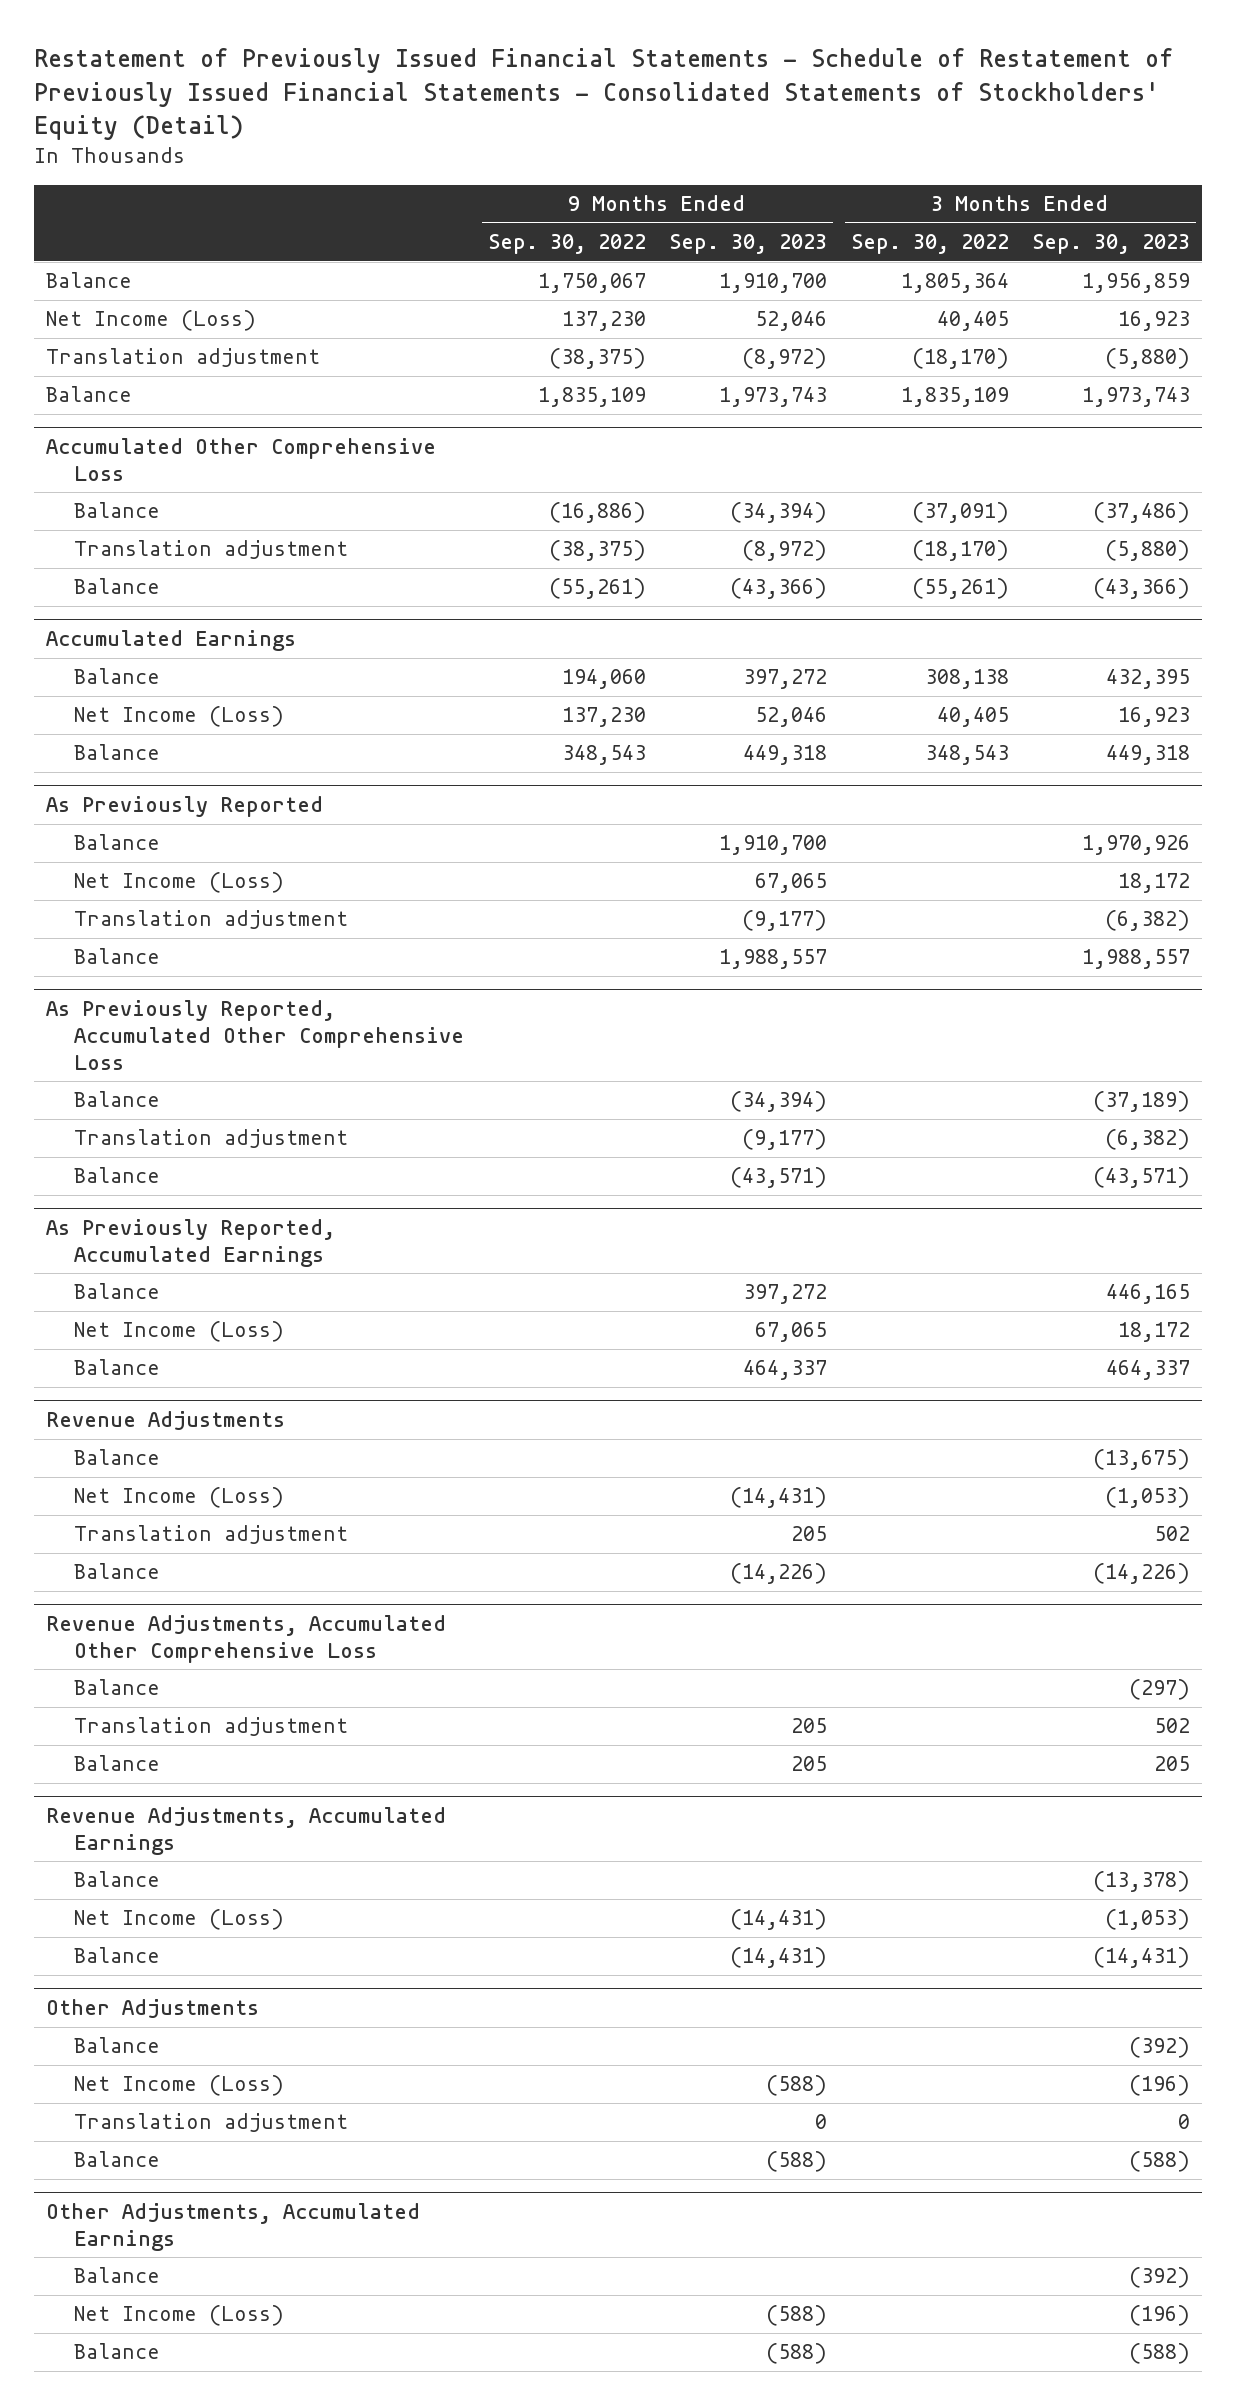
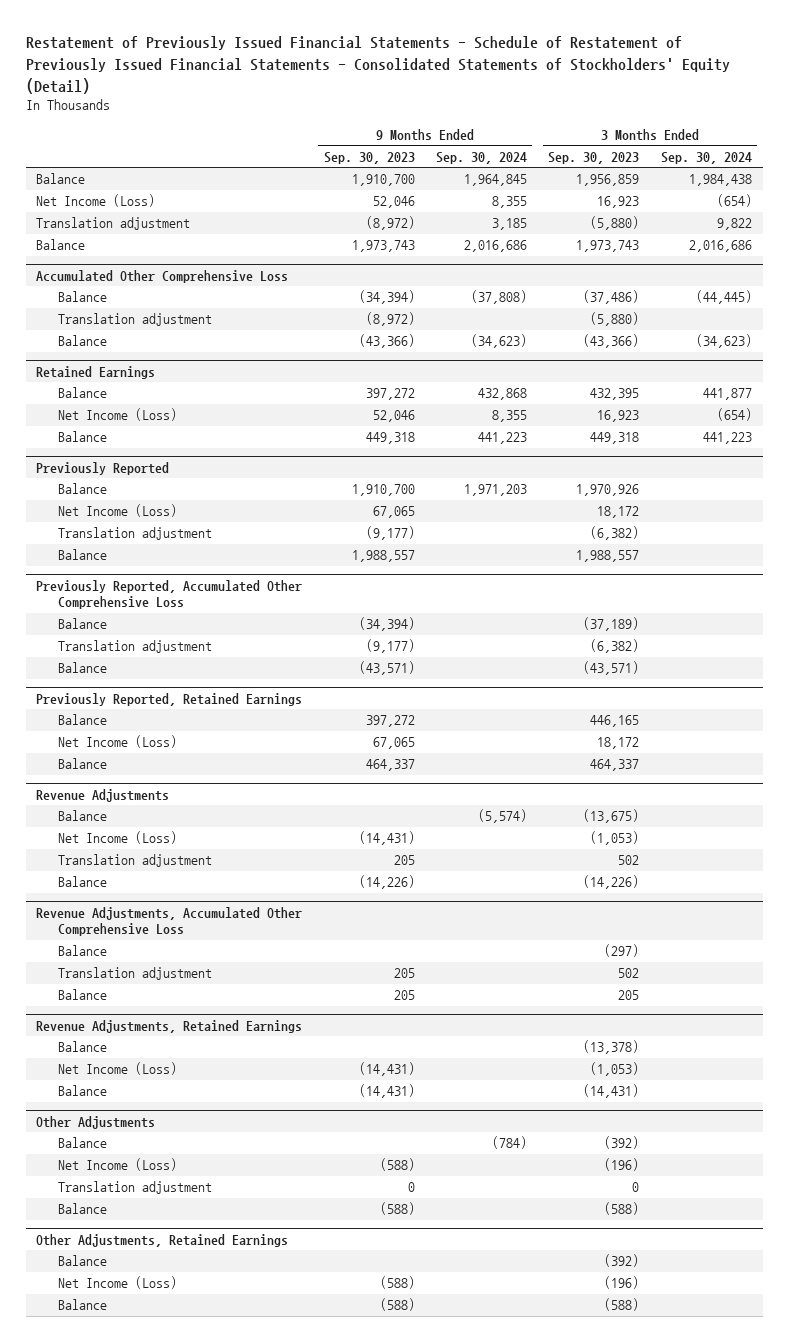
- | 9 Months Ended Sep. 30, 2022 | 9 Months Ended Sep. 30, 2023 | 3 Months Ended Sep. 30, 2022 | 3 Months Ended Sep. 30, 2023
+ | 9 Months Ended Sep. 30, 2023 | 9 Months Ended Sep. 30, 2024 | 3 Months Ended Sep. 30, 2023 | 3 Months Ended Sep. 30, 2024
- Accumulated Earnings
+ Retained Earnings
- As Previously Reported
+ Previously Reported
- As Previously Reported, Accumulated Other Comprehensive Loss
+ Previously Reported, Accumulated Other Comprehensive Loss
- As Previously Reported, Accumulated Earnings
+ Previously Reported, Retained Earnings
- Revenue Adjustments, Accumulated Earnings
+ Revenue Adjustments, Retained Earnings
- Other Adjustments, Accumulated Earnings
+ Other Adjustments, Retained Earnings

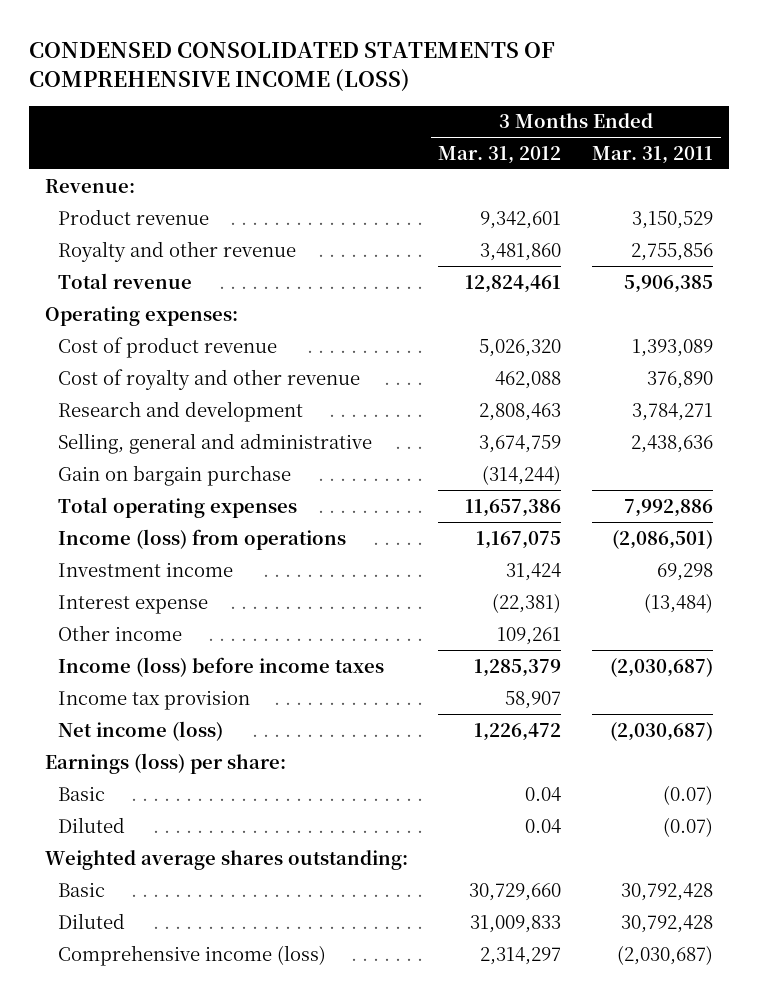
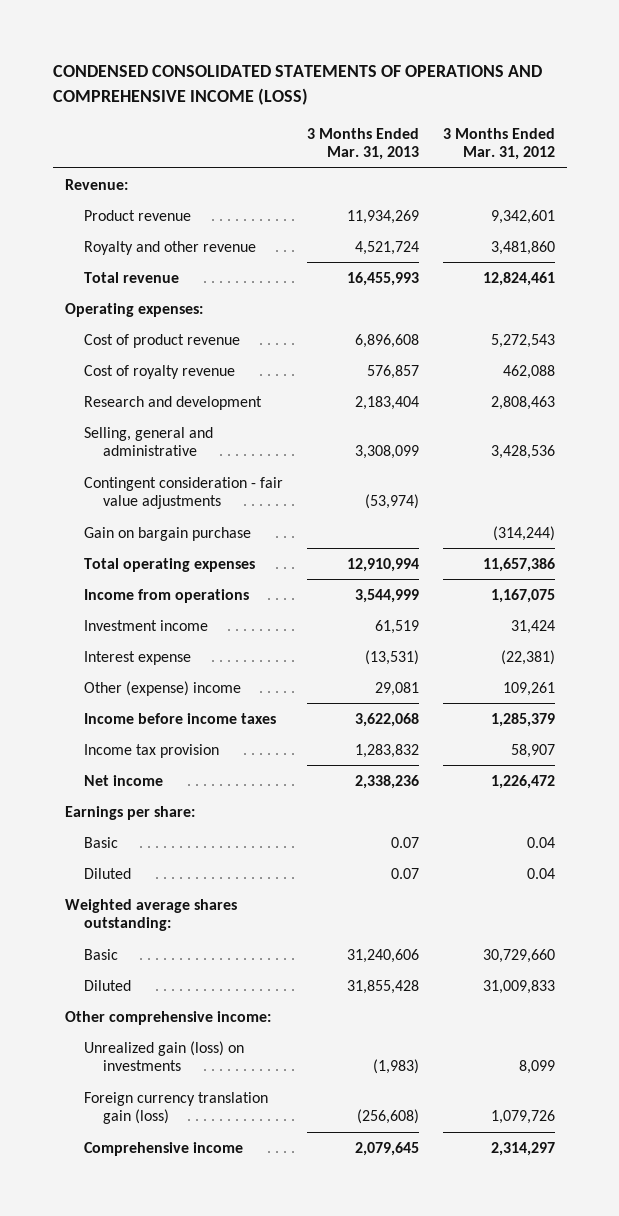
- CONDENSED CONSOLIDATED STATEMENTS OF COMPREHENSIVE INCOME (LOSS)
+ CONDENSED CONSOLIDATED STATEMENTS OF OPERATIONS AND COMPREHENSIVE INCOME (LOSS)
- | 3 Months Ended Mar. 31, 2012 | 3 Months Ended Mar. 31, 2011
+ | 3 Months Ended Mar. 31, 2013 | 3 Months Ended Mar. 31, 2012
- Cost of product revenue | 5,026,320 | 1,393,089
- Cost of royalty and other revenue | 462,088 | 376,890
+ Cost of product revenue | 6,896,608 | 5,272,543
+ Cost of royalty revenue | 576,857 | 462,088
- Selling, general and administrative | 3,674,759 | 2,438,636
+ Selling, general and administrative | 3,308,099 | 3,428,536
+ Contingent consideration - fair value adjustments | (53,974) |
- Income (loss) from operations | 1,167,075 | (2,086,501)
+ Income from operations | 3,544,999 | 1,167,075
- Other income | 109,261 |
- Income (loss) before income taxes | 1,285,379 | (2,030,687)
+ Other (expense) income | 29,081 | 109,261
+ Income before income taxes | 3,622,068 | 1,285,379
- Net income (loss) | 1,226,472 | (2,030,687)
- Earnings (loss) per share:
+ Net income | 2,338,236 | 1,226,472
+ Earnings per share:
- Comprehensive income (loss) | 2,314,297 | (2,030,687)
+ Other comprehensive income:
+ Unrealized gain (loss) on investments | (1,983) | 8,099
+ Foreign currency translation gain (loss) | (256,608) | 1,079,726
+ Comprehensive income | 2,079,645 | 2,314,297

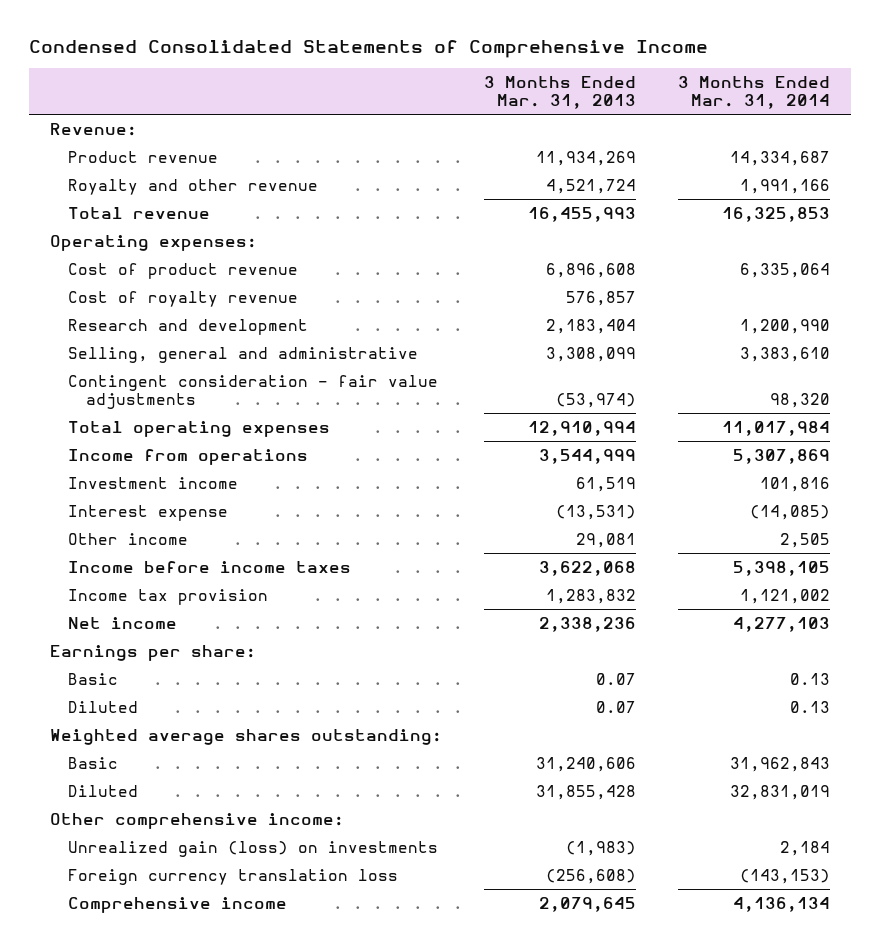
- CONDENSED CONSOLIDATED STATEMENTS OF OPERATIONS AND COMPREHENSIVE INCOME (LOSS)
+ Condensed Consolidated Statements of Comprehensive Income
- | 3 Months Ended Mar. 31, 2013 | 3 Months Ended Mar. 31, 2012
+ | 3 Months Ended Mar. 31, 2013 | 3 Months Ended Mar. 31, 2014
- Gain on bargain purchase | | (314,244)
- Other (expense) income | 29,081 | 109,261
+ Other income | 29,081 | 2,505
- Foreign currency translation gain (loss) | (256,608) | 1,079,726
+ Foreign currency translation loss | (256,608) | (143,153)

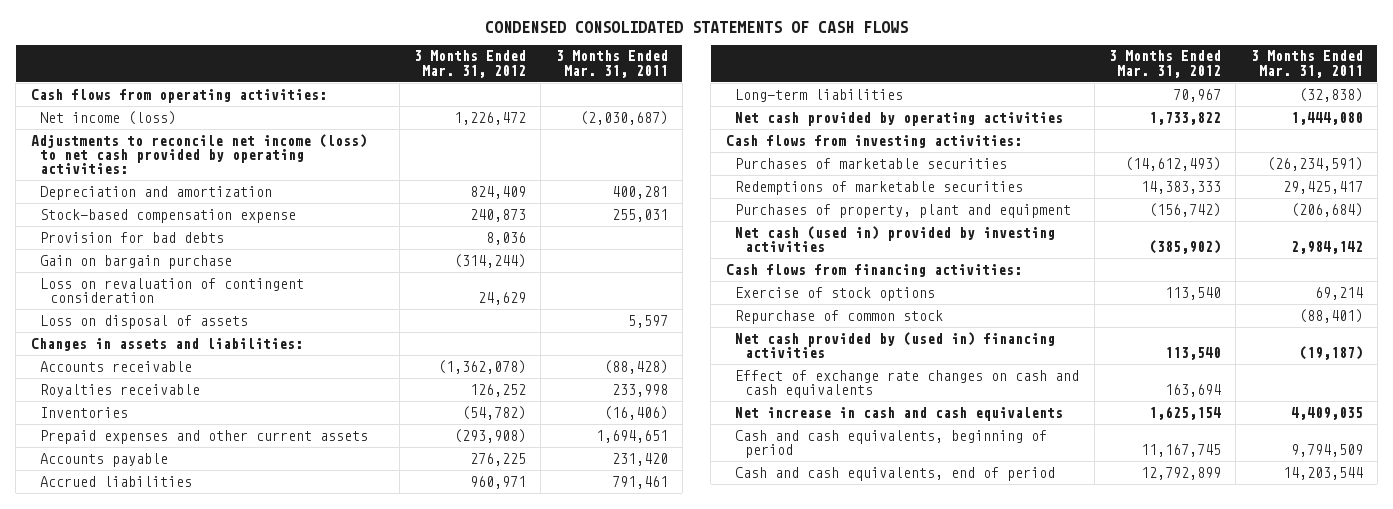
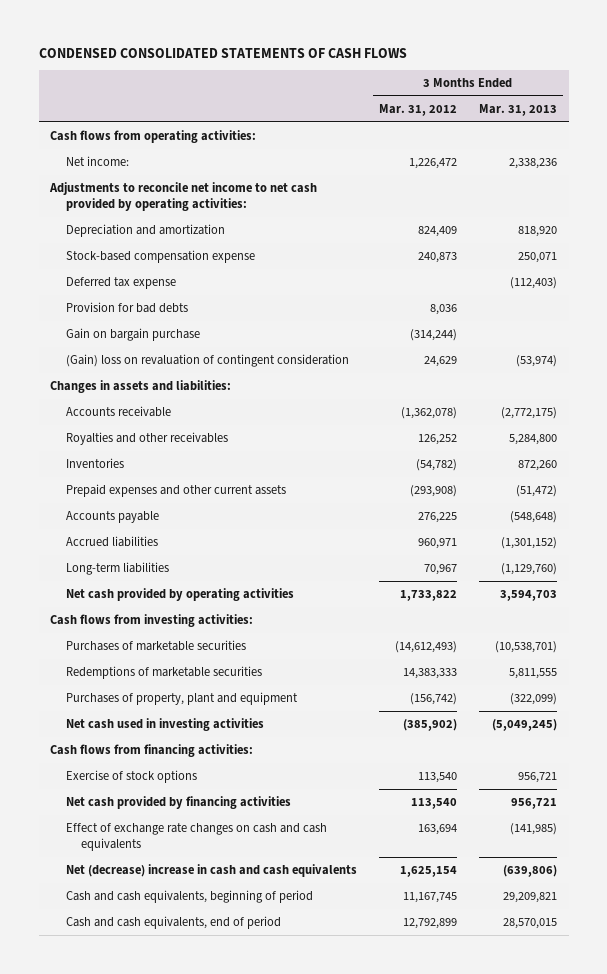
- | 3 Months Ended Mar. 31, 2012 | 3 Months Ended Mar. 31, 2011
+ | 3 Months Ended Mar. 31, 2012 | 3 Months Ended Mar. 31, 2013
- Net income (loss) | 1,226,472 | (2,030,687)
- Adjustments to reconcile net income (loss) to net cash provided by operating activities:
+ Net income: | 1,226,472 | 2,338,236
+ Adjustments to reconcile net income to net cash provided by operating activities:
+ Deferred tax expense | | (112,403)
- Loss on revaluation of contingent consideration | 24,629 |
- Loss on disposal of assets | | 5,597
+ (Gain) loss on revaluation of contingent consideration | 24,629 | (53,974)
- Royalties receivable | 126,252 | 233,998
+ Royalties and other receivables | 126,252 | 5,284,800
- Net cash (used in) provided by investing activities | (385,902) | 2,984,142
+ Net cash used in investing activities | (385,902) | (5,049,245)
- Repurchase of common stock | | (88,401)
- Net cash provided by (used in) financing activities | 113,540 | (19,187)
+ Net cash provided by financing activities | 113,540 | 956,721
- Net increase in cash and cash equivalents | 1,625,154 | 4,409,035
+ Net (decrease) increase in cash and cash equivalents | 1,625,154 | (639,806)

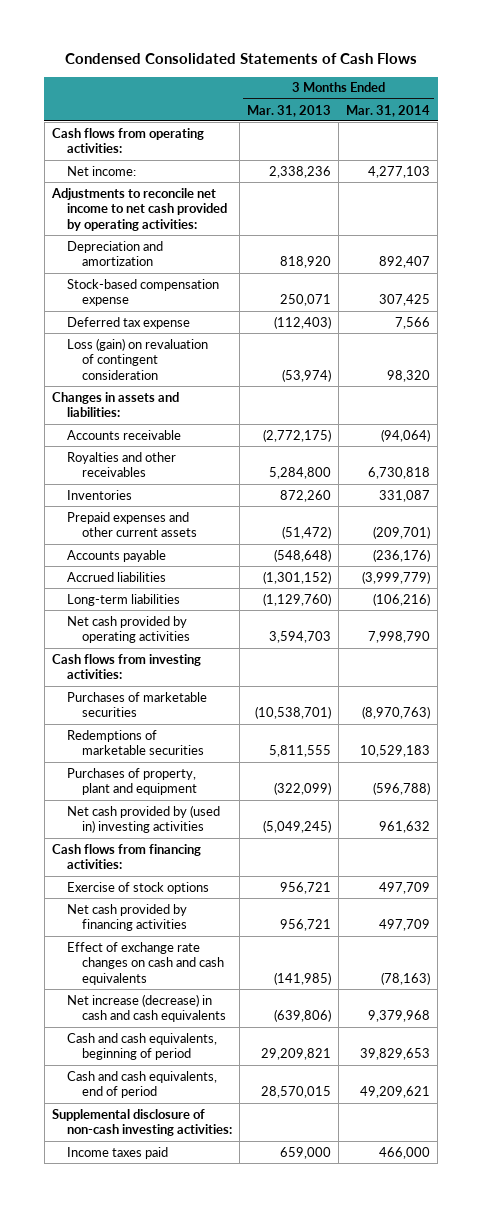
- CONDENSED CONSOLIDATED STATEMENTS OF CASH FLOWS
+ Condensed Consolidated Statements of Cash Flows
- | 3 Months Ended Mar. 31, 2012 | 3 Months Ended Mar. 31, 2013
+ | 3 Months Ended Mar. 31, 2013 | 3 Months Ended Mar. 31, 2014
- Provision for bad debts | 8,036 |
- Gain on bargain purchase | (314,244) |
- (Gain) loss on revaluation of contingent consideration | 24,629 | (53,974)
+ Loss (gain) on revaluation of contingent consideration | (53,974) | 98,320
- Net cash used in investing activities | (385,902) | (5,049,245)
+ Net cash provided by (used in) investing activities | (5,049,245) | 961,632
- Net (decrease) increase in cash and cash equivalents | 1,625,154 | (639,806)
+ Net increase (decrease) in cash and cash equivalents | (639,806) | 9,379,968
+ Supplemental disclosure of non-cash investing activities:
+ Income taxes paid | 659,000 | 466,000

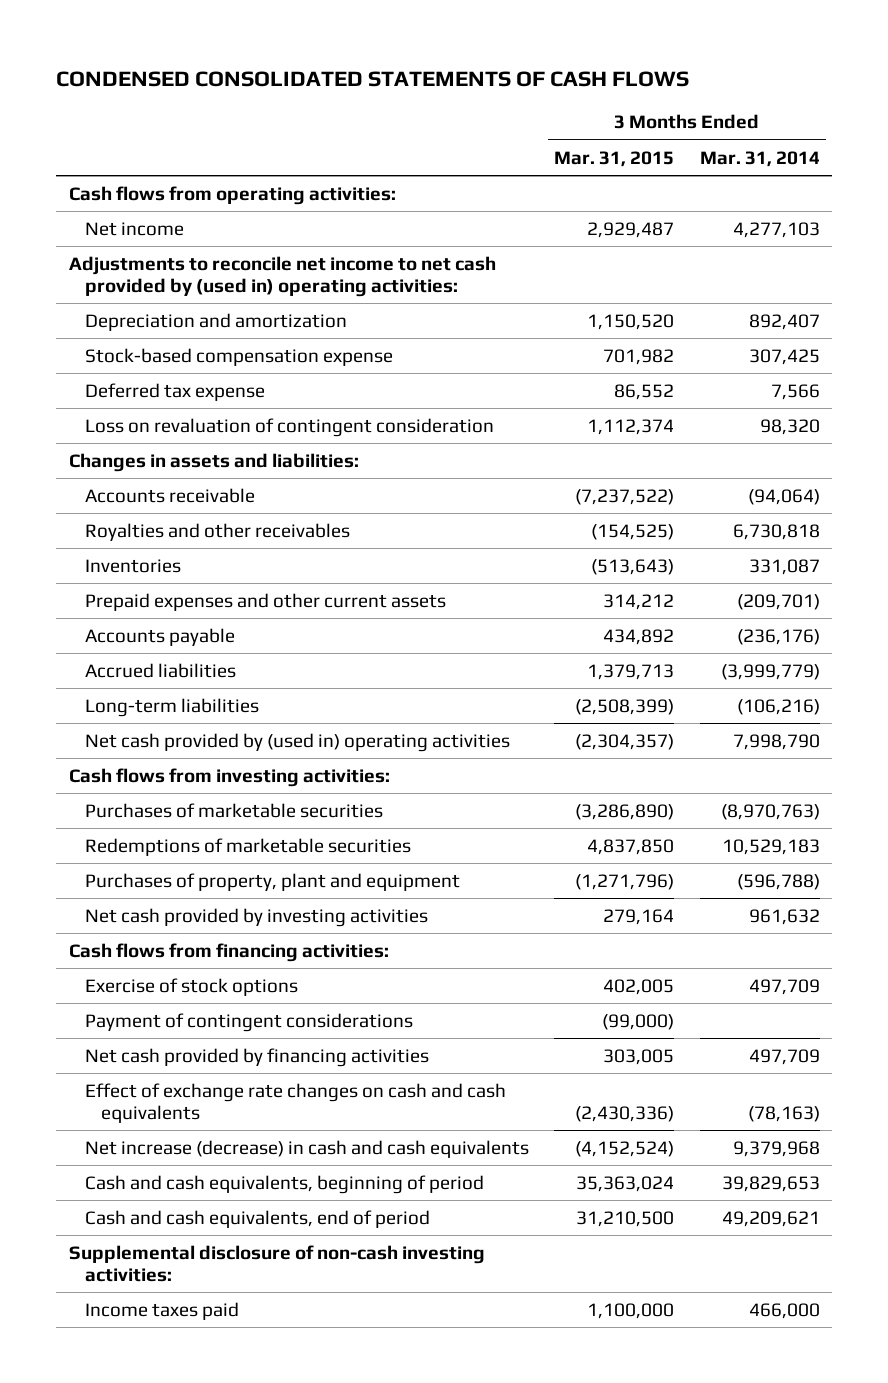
- Condensed Consolidated Statements of Cash Flows
+ CONDENSED CONSOLIDATED STATEMENTS OF CASH FLOWS
- | 3 Months Ended Mar. 31, 2013 | 3 Months Ended Mar. 31, 2014
+ | 3 Months Ended Mar. 31, 2015 | 3 Months Ended Mar. 31, 2014
- Net income: | 2,338,236 | 4,277,103
- Adjustments to reconcile net income to net cash provided by operating activities:
+ Net income | 2,929,487 | 4,277,103
+ Adjustments to reconcile net income to net cash provided by (used in) operating activities:
- Loss (gain) on revaluation of contingent consideration | (53,974) | 98,320
+ Loss on revaluation of contingent consideration | 1,112,374 | 98,320
- Net cash provided by operating activities | 3,594,703 | 7,998,790
+ Net cash provided by (used in) operating activities | (2,304,357) | 7,998,790
- Net cash provided by (used in) investing activities | (5,049,245) | 961,632
+ Net cash provided by investing activities | 279,164 | 961,632
+ Payment of contingent considerations | (99,000) |

